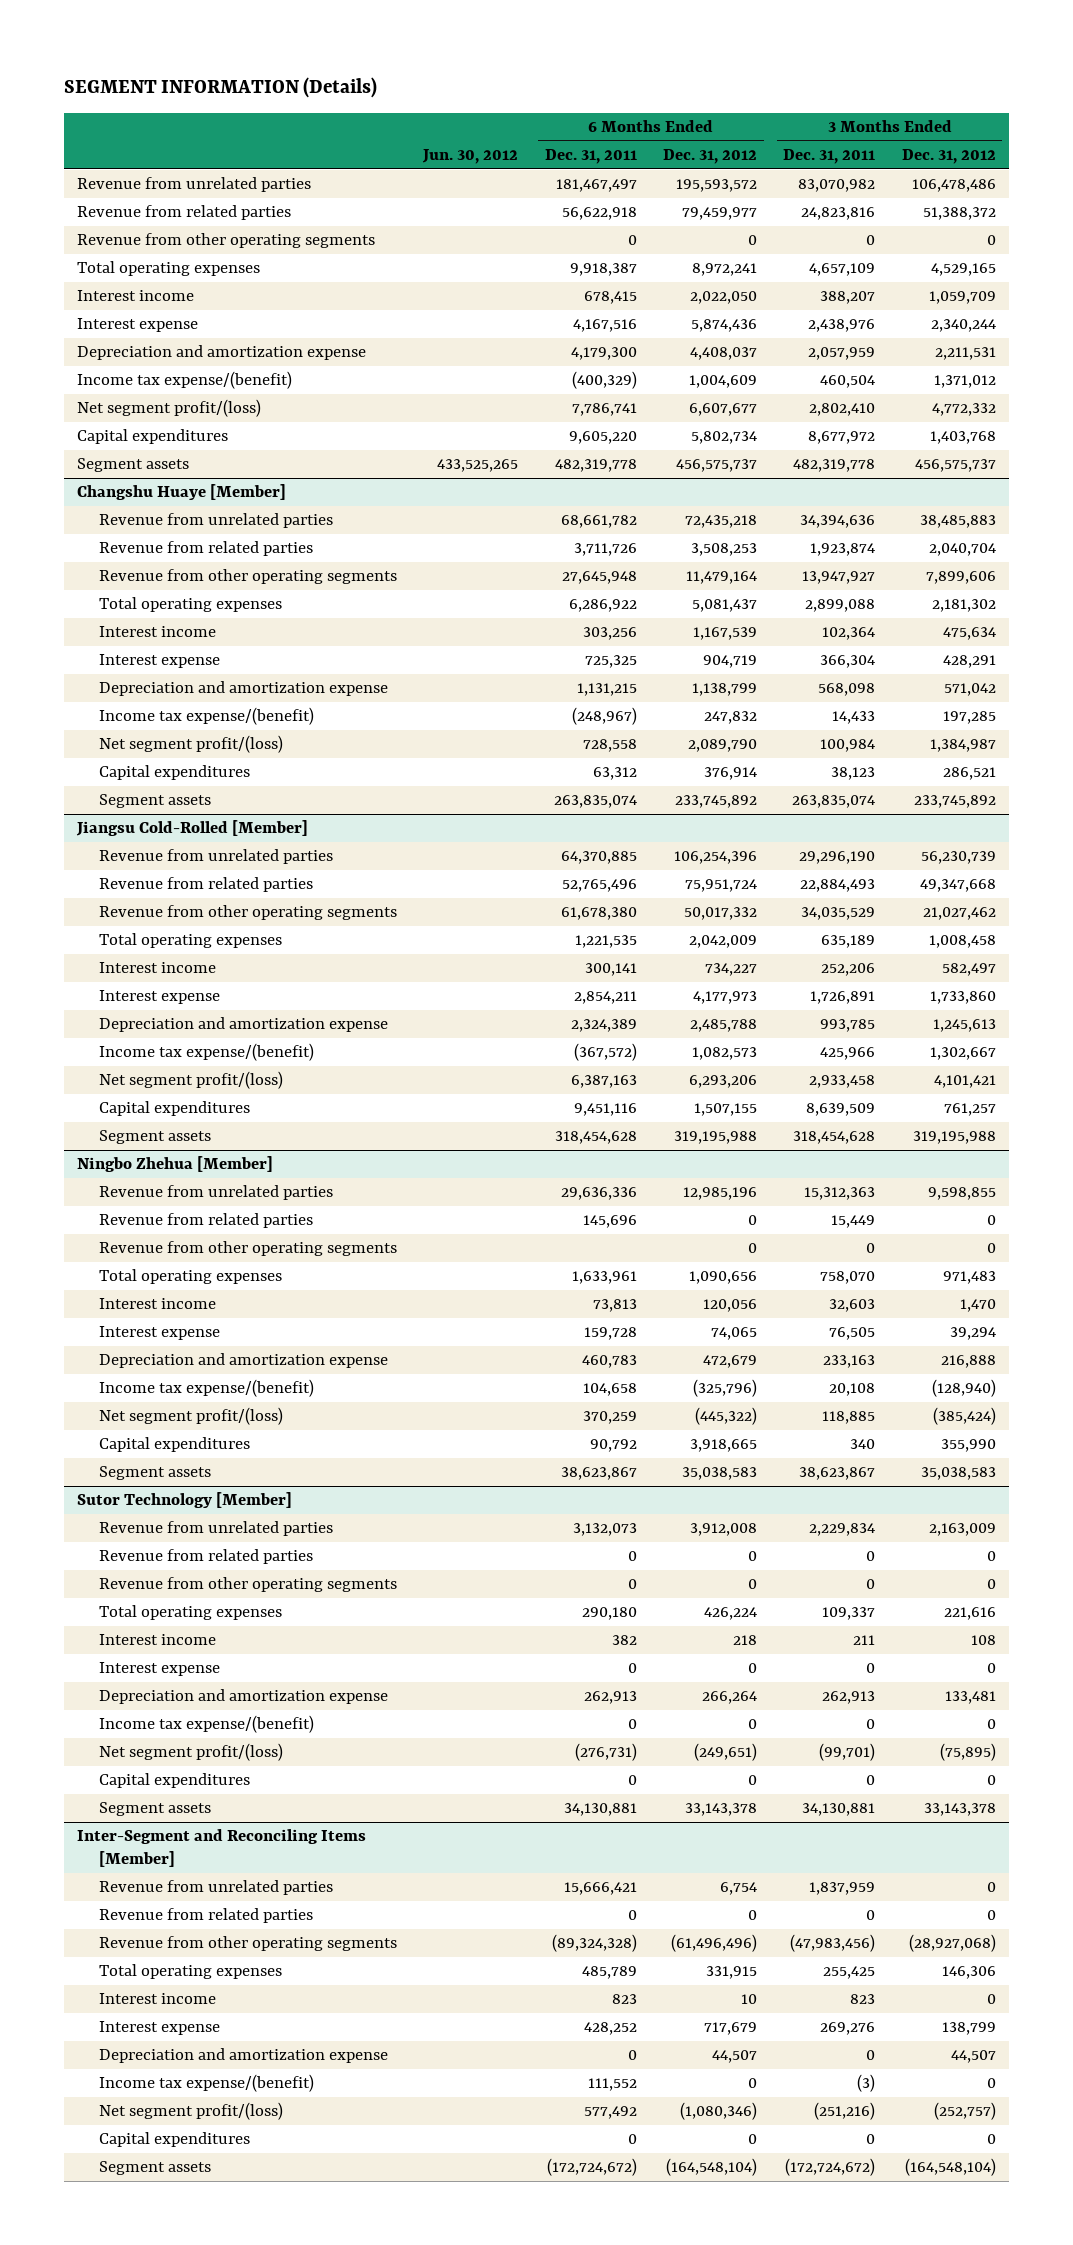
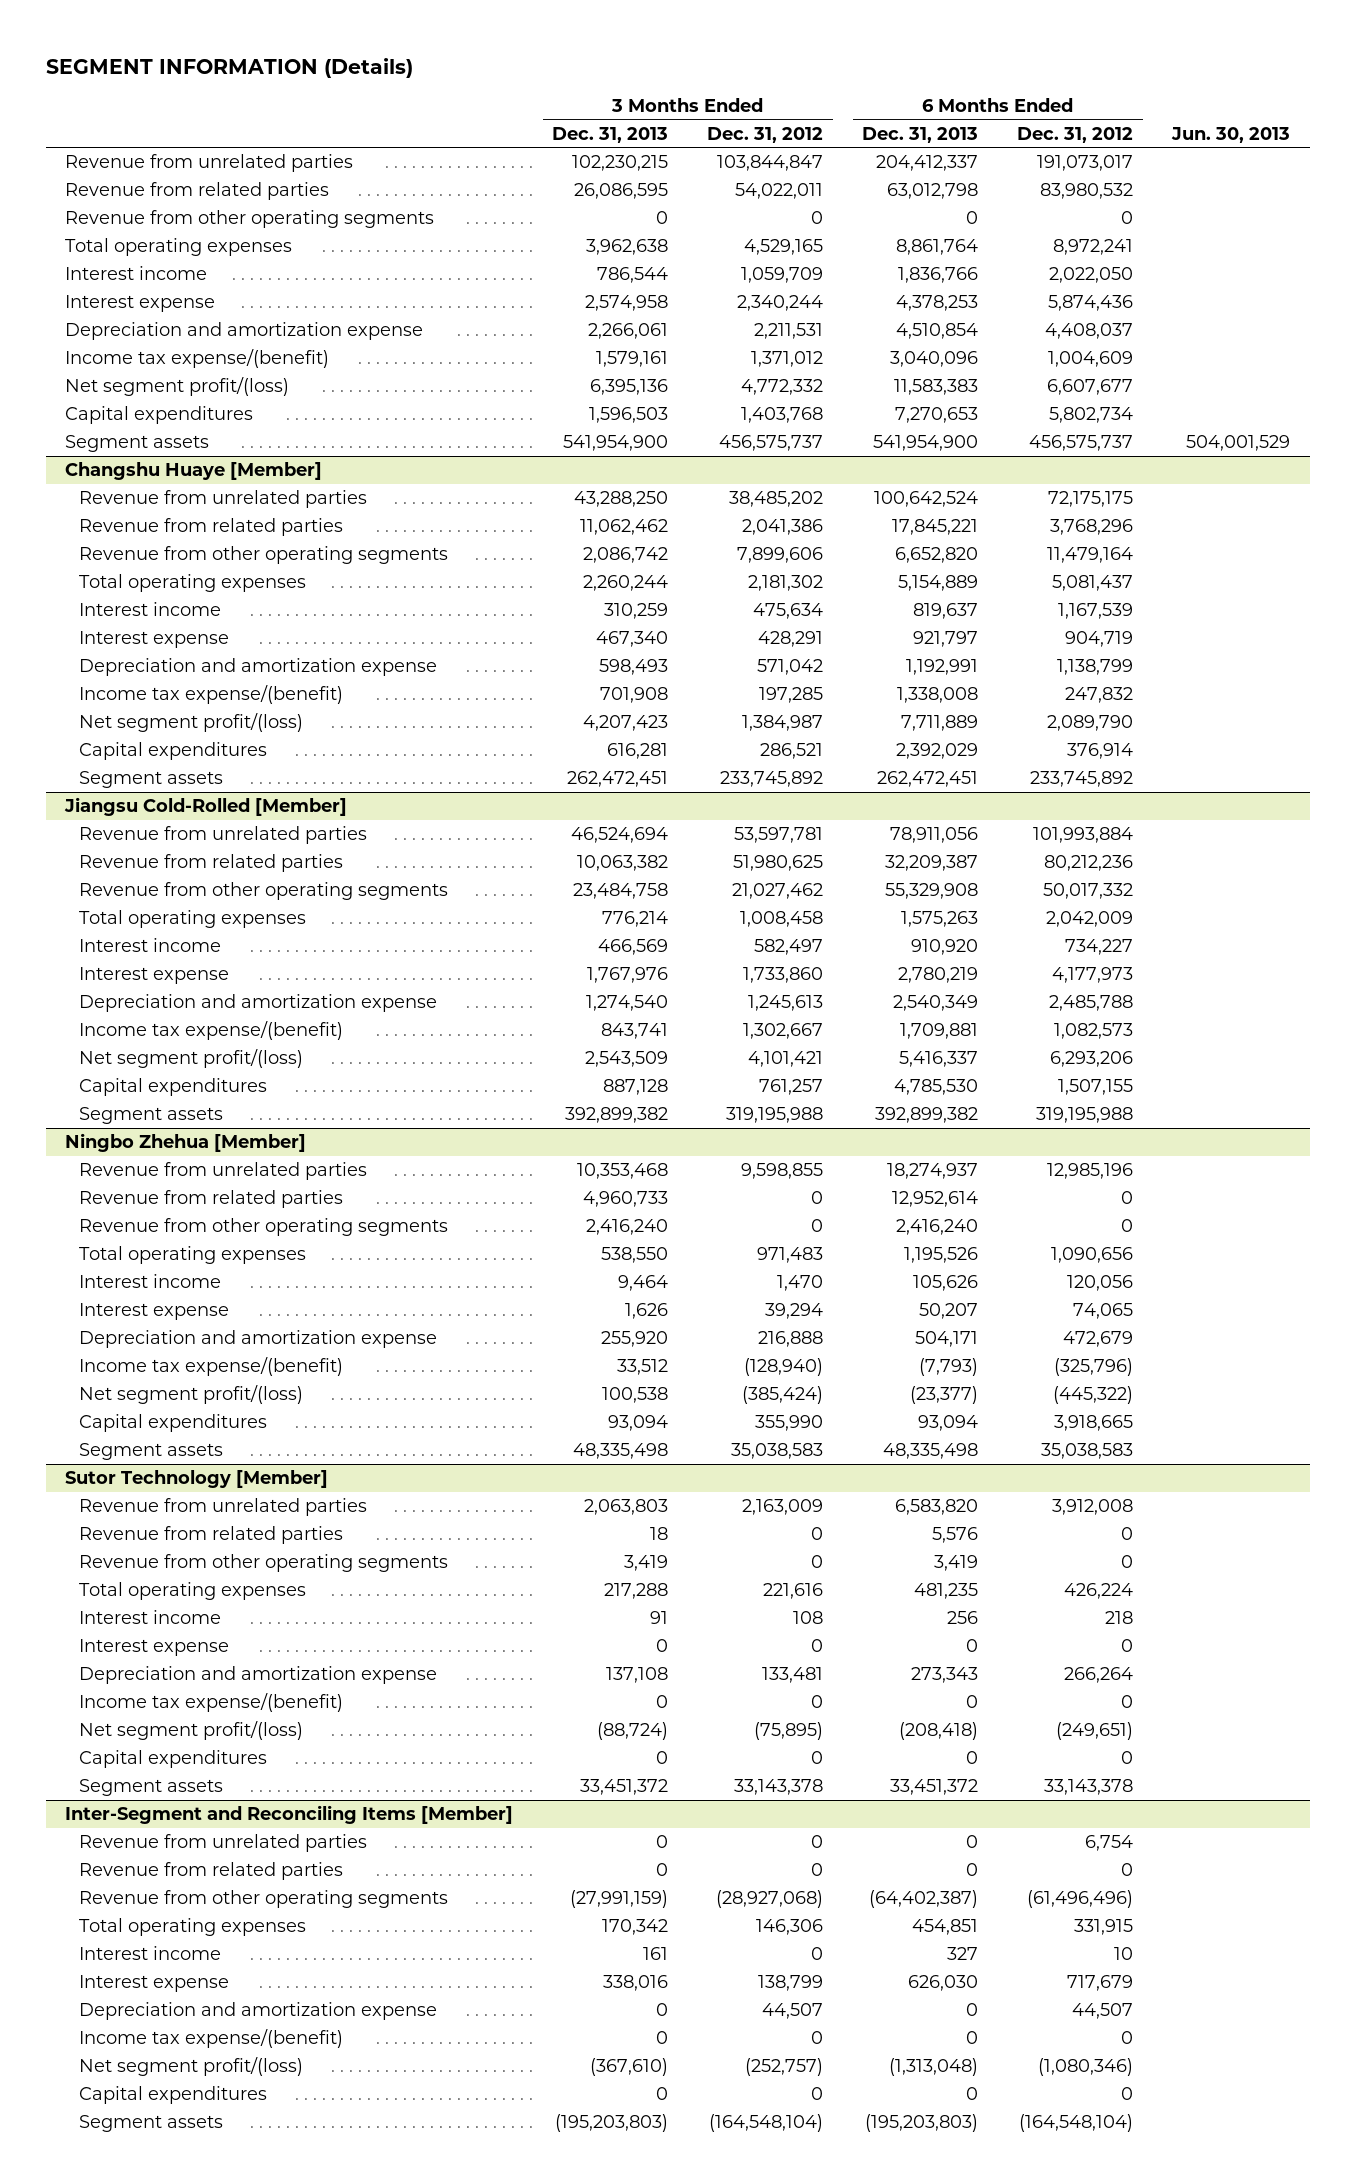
- | Jun. 30, 2012 | 6 Months Ended Dec. 31, 2011 | 6 Months Ended Dec. 31, 2012 | 3 Months Ended Dec. 31, 2011 | 3 Months Ended Dec. 31, 2012
+ | 3 Months Ended Dec. 31, 2013 | 3 Months Ended Dec. 31, 2012 | 6 Months Ended Dec. 31, 2013 | 6 Months Ended Dec. 31, 2012 | Jun. 30, 2013
- Revenue from unrelated parties | | 181,467,497 | 195,593,572 | 83,070,982 | 106,478,486
- Revenue from related parties | | 56,622,918 | 79,459,977 | 24,823,816 | 51,388,372
+ Revenue from unrelated parties | 102,230,215 | 103,844,847 | 204,412,337 | 191,073,017 |
+ Revenue from related parties | 26,086,595 | 54,022,011 | 63,012,798 | 83,980,532 |
@ Changshu Huaye [Member]
- Revenue from unrelated parties | | 68,661,782 | 72,435,218 | 34,394,636 | 38,485,883
- Revenue from related parties | | 3,711,726 | 3,508,253 | 1,923,874 | 2,040,704
+ Revenue from unrelated parties | 43,288,250 | 38,485,202 | 100,642,524 | 72,175,175 |
+ Revenue from related parties | 11,062,462 | 2,041,386 | 17,845,221 | 3,768,296 |
@ Jiangsu Cold-Rolled [Member]
- Revenue from unrelated parties | | 64,370,885 | 106,254,396 | 29,296,190 | 56,230,739
- Revenue from related parties | | 52,765,496 | 75,951,724 | 22,884,493 | 49,347,668
+ Revenue from unrelated parties | 46,524,694 | 53,597,781 | 78,911,056 | 101,993,884 |
+ Revenue from related parties | 10,063,382 | 51,980,625 | 32,209,387 | 80,212,236 |

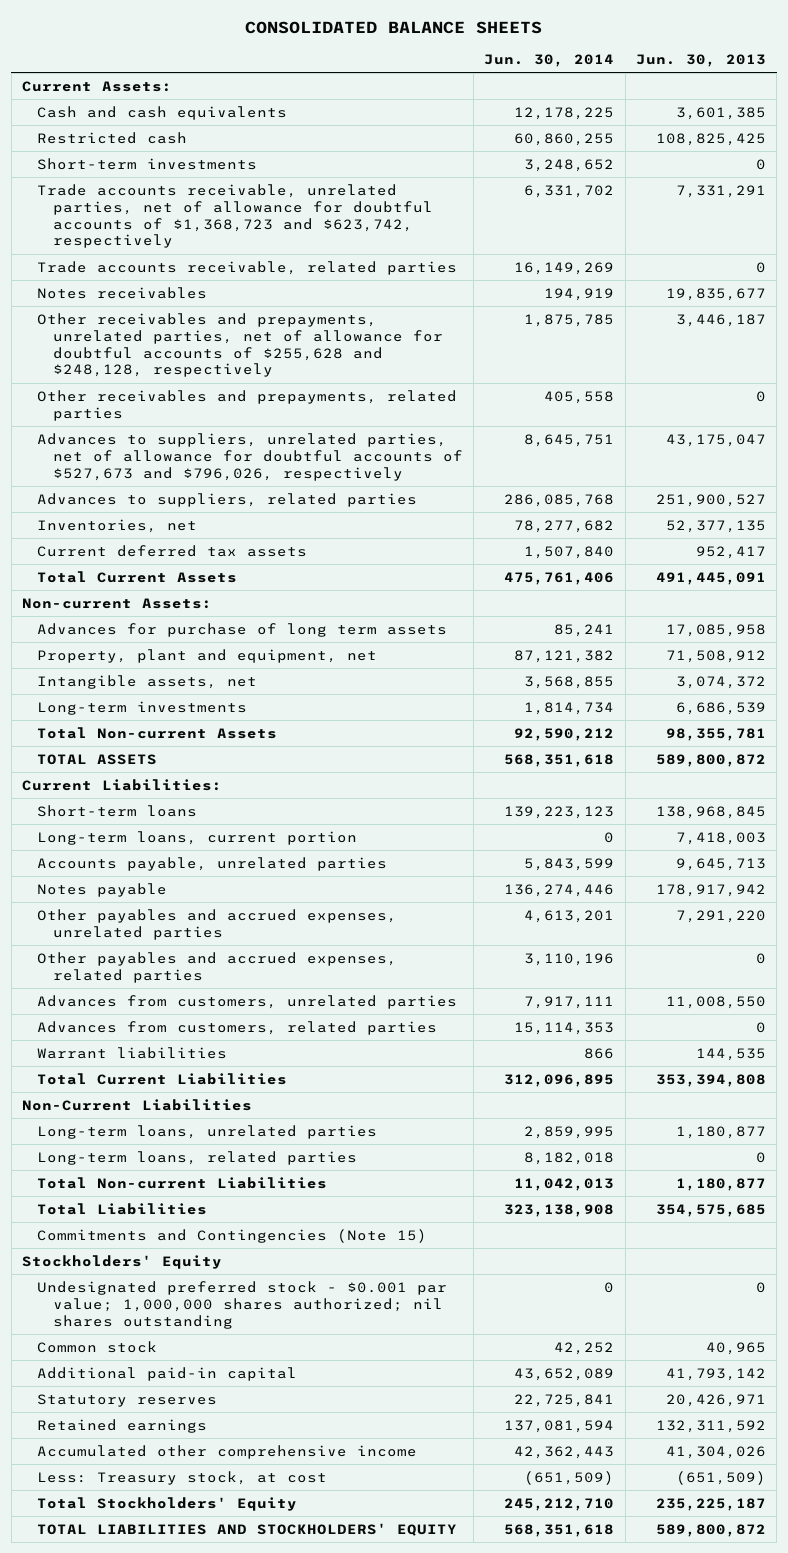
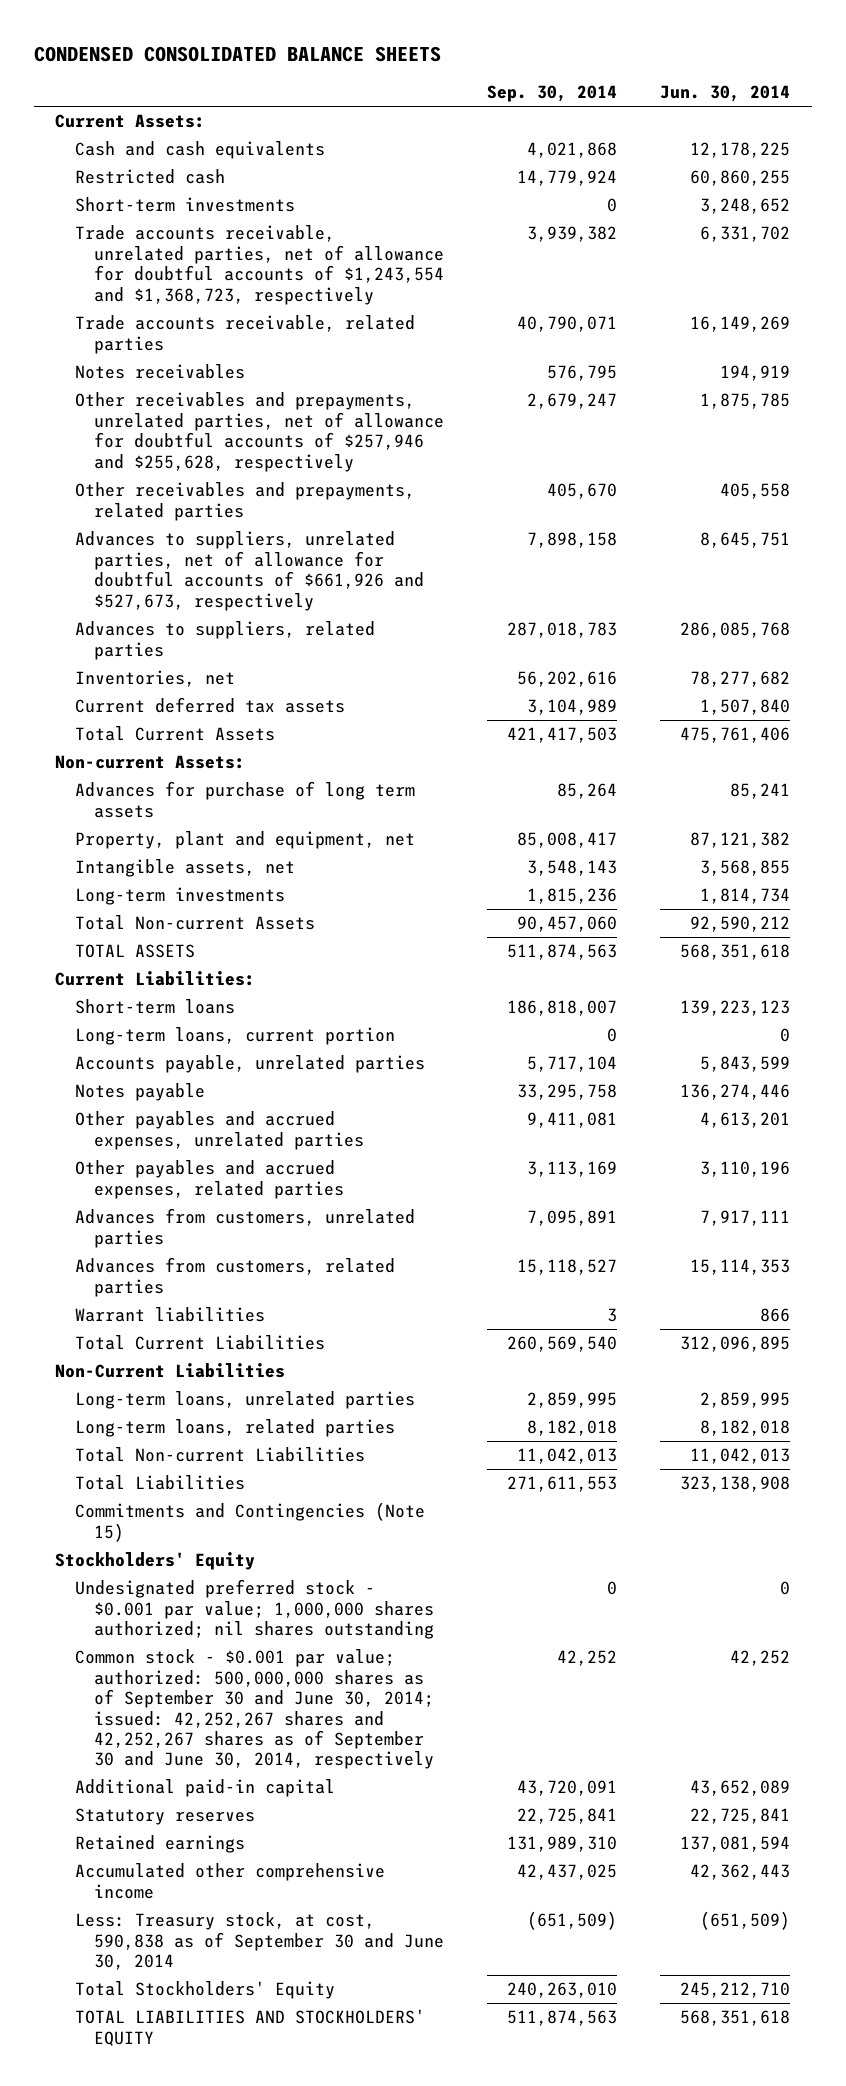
- CONSOLIDATED BALANCE SHEETS
+ CONDENSED CONSOLIDATED BALANCE SHEETS
- | Jun. 30, 2014 | Jun. 30, 2013
+ | Sep. 30, 2014 | Jun. 30, 2014
- Trade accounts receivable, unrelated parties, net of allowance for doubtful accounts of $1,368,723 and $623,742, respectively | 6,331,702 | 7,331,291
+ Trade accounts receivable, unrelated parties, net of allowance for doubtful accounts of $1,243,554 and $1,368,723, respectively | 3,939,382 | 6,331,702
- Other receivables and prepayments, unrelated parties, net of allowance for doubtful accounts of $255,628 and $248,128, respectively | 1,875,785 | 3,446,187
+ Other receivables and prepayments, unrelated parties, net of allowance for doubtful accounts of $257,946 and $255,628, respectively | 2,679,247 | 1,875,785
- Advances to suppliers, unrelated parties, net of allowance for doubtful accounts of $527,673 and $796,026, respectively | 8,645,751 | 43,175,047
+ Advances to suppliers, unrelated parties, net of allowance for doubtful accounts of $661,926 and $527,673, respectively | 7,898,158 | 8,645,751
- Common stock | 42,252 | 40,965
+ Common stock - $0.001 par value; authorized: 500,000,000 shares as of September 30 and June 30, 2014; issued: 42,252,267 shares and 42,252,267 shares as of September 30 and June 30, 2014, respectively | 42,252 | 42,252
- Less: Treasury stock, at cost | (651,509) | (651,509)
+ Less: Treasury stock, at cost, 590,838 as of September 30 and June 30, 2014 | (651,509) | (651,509)

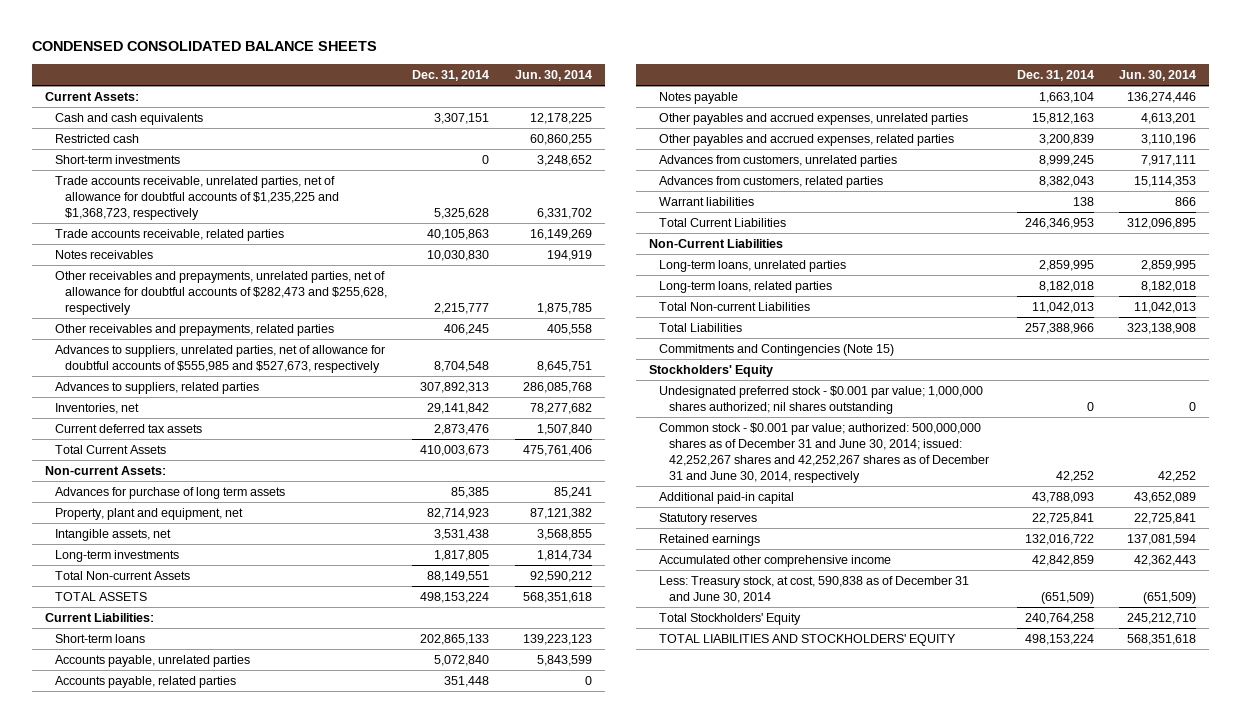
- | Sep. 30, 2014 | Jun. 30, 2014
+ | Dec. 31, 2014 | Jun. 30, 2014
- Trade accounts receivable, unrelated parties, net of allowance for doubtful accounts of $1,243,554 and $1,368,723, respectively | 3,939,382 | 6,331,702
+ Trade accounts receivable, unrelated parties, net of allowance for doubtful accounts of $1,235,225 and $1,368,723, respectively | 5,325,628 | 6,331,702
- Other receivables and prepayments, unrelated parties, net of allowance for doubtful accounts of $257,946 and $255,628, respectively | 2,679,247 | 1,875,785
+ Other receivables and prepayments, unrelated parties, net of allowance for doubtful accounts of $282,473 and $255,628, respectively | 2,215,777 | 1,875,785
- Advances to suppliers, unrelated parties, net of allowance for doubtful accounts of $661,926 and $527,673, respectively | 7,898,158 | 8,645,751
+ Advances to suppliers, unrelated parties, net of allowance for doubtful accounts of $555,985 and $527,673, respectively | 8,704,548 | 8,645,751
- Long-term loans, current portion | 0 | 0
+ Accounts payable, related parties | 351,448 | 0
- Common stock - $0.001 par value; authorized: 500,000,000 shares as of September 30 and June 30, 2014; issued: 42,252,267 shares and 42,252,267 shares as of September 30 and June 30, 2014, respectively | 42,252 | 42,252
+ Common stock - $0.001 par value; authorized: 500,000,000 shares as of December 31 and June 30, 2014; issued: 42,252,267 shares and 42,252,267 shares as of December 31 and June 30, 2014, respectively | 42,252 | 42,252
- Less: Treasury stock, at cost, 590,838 as of September 30 and June 30, 2014 | (651,509) | (651,509)
+ Less: Treasury stock, at cost, 590,838 as of December 31 and June 30, 2014 | (651,509) | (651,509)

